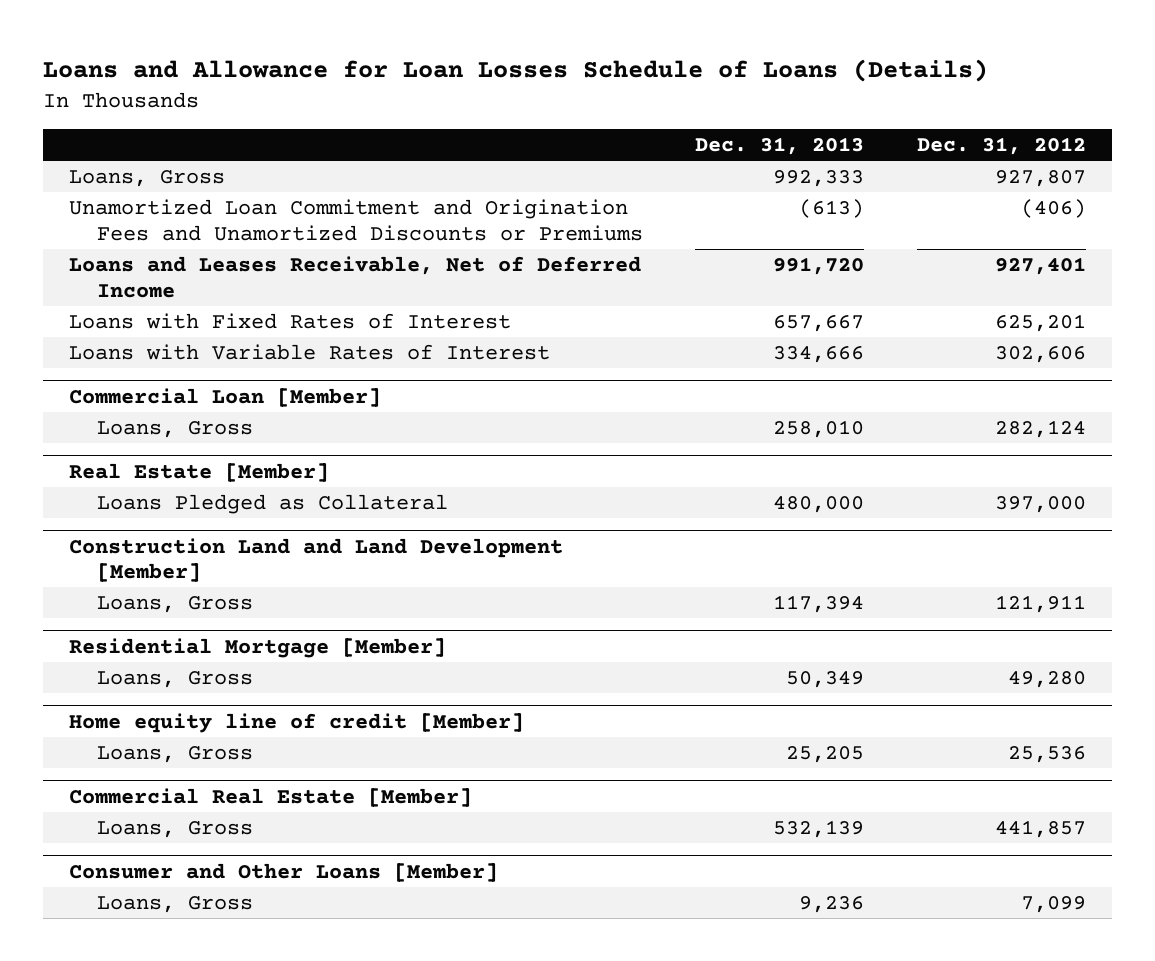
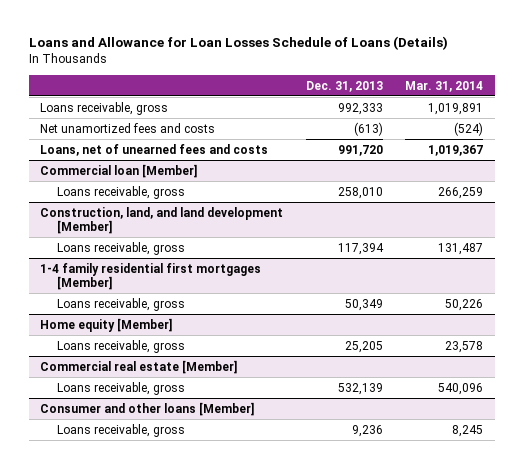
- | Dec. 31, 2013 | Dec. 31, 2012
+ | Dec. 31, 2013 | Mar. 31, 2014
- Loans, Gross | 992,333 | 927,807
- Unamortized Loan Commitment and Origination Fees and Unamortized Discounts or Premiums | (613) | (406)
- Loans and Leases Receivable, Net of Deferred Income | 991,720 | 927,401
- Loans with Fixed Rates of Interest | 657,667 | 625,201
- Loans with Variable Rates of Interest | 334,666 | 302,606
- Commercial Loan [Member]
- Loans, Gross | 258,010 | 282,124
- Real Estate [Member]
- Loans Pledged as Collateral | 480,000 | 397,000
- Construction Land and Land Development [Member]
- Loans, Gross | 117,394 | 121,911
- Residential Mortgage [Member]
- Loans, Gross | 50,349 | 49,280
- Home equity line of credit [Member]
- Loans, Gross | 25,205 | 25,536
- Commercial Real Estate [Member]
- Loans, Gross | 532,139 | 441,857
- Consumer and Other Loans [Member]
- Loans, Gross | 9,236 | 7,099
+ Loans receivable, gross | 992,333 | 1,019,891
+ Net unamortized fees and costs | (613) | (524)
+ Loans, net of unearned fees and costs | 991,720 | 1,019,367
+ Commercial loan [Member]
+ Loans receivable, gross | 258,010 | 266,259
+ Construction, land, and land development [Member]
+ Loans receivable, gross | 117,394 | 131,487
+ 1-4 family residential first mortgages [Member]
+ Loans receivable, gross | 50,349 | 50,226
+ Home equity [Member]
+ Loans receivable, gross | 25,205 | 23,578
+ Commercial real estate [Member]
+ Loans receivable, gross | 532,139 | 540,096
+ Consumer and other loans [Member]
+ Loans receivable, gross | 9,236 | 8,245

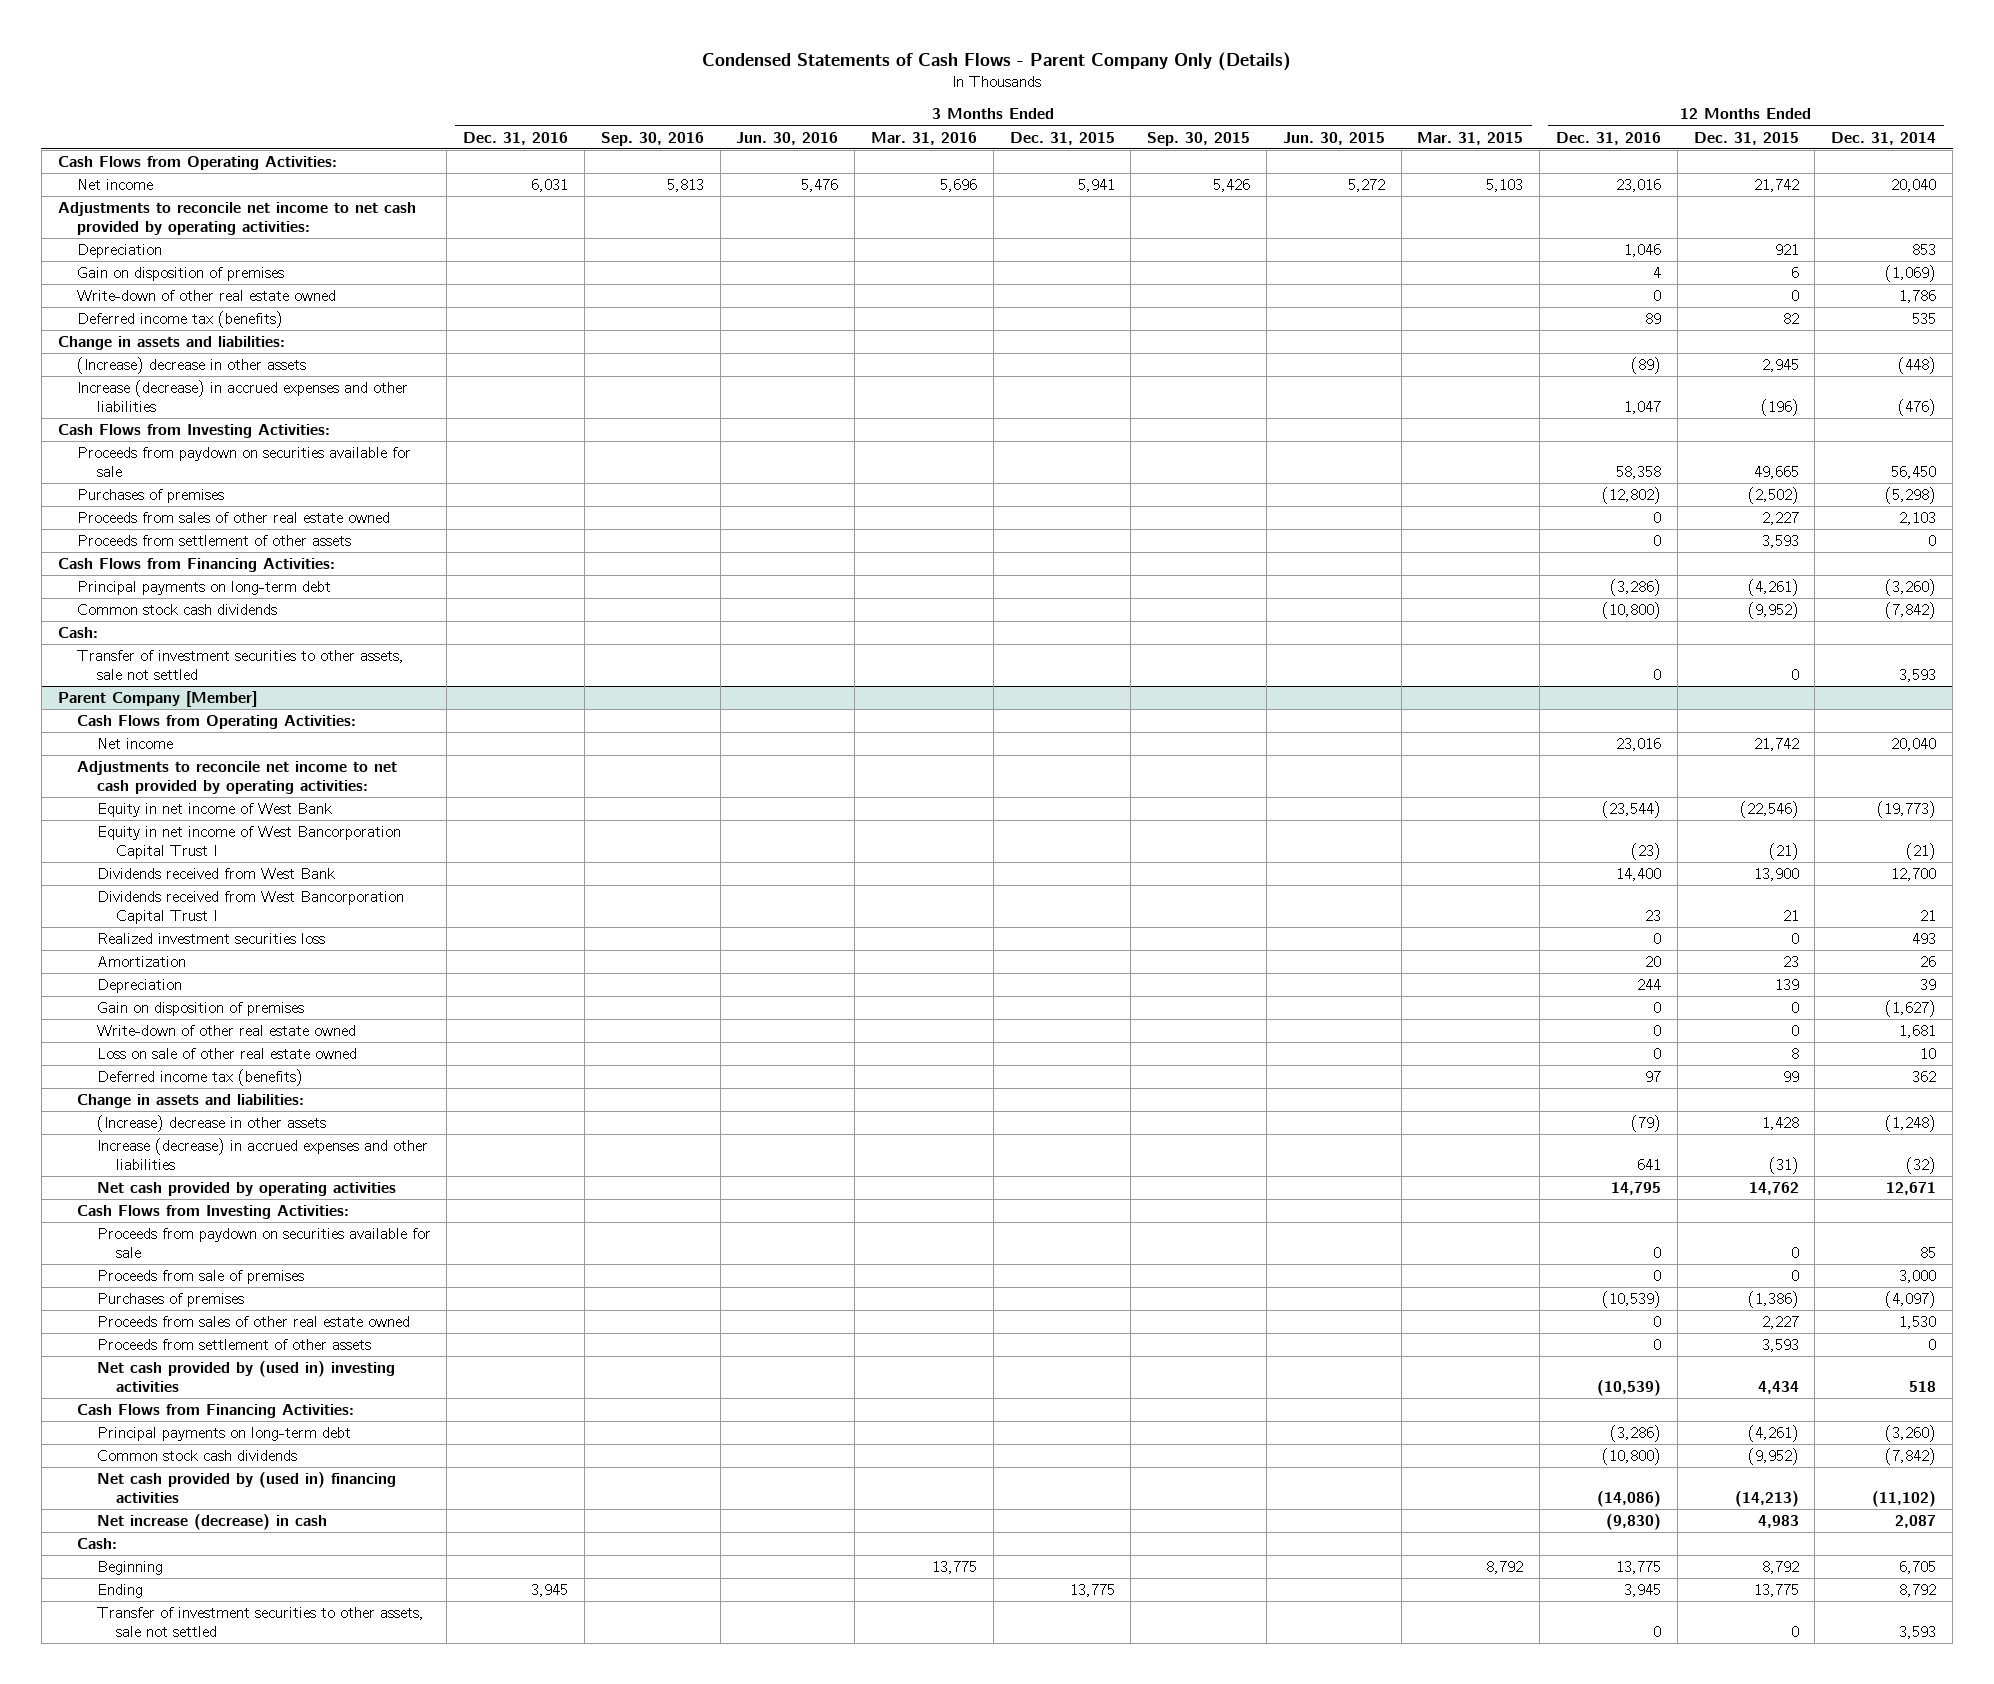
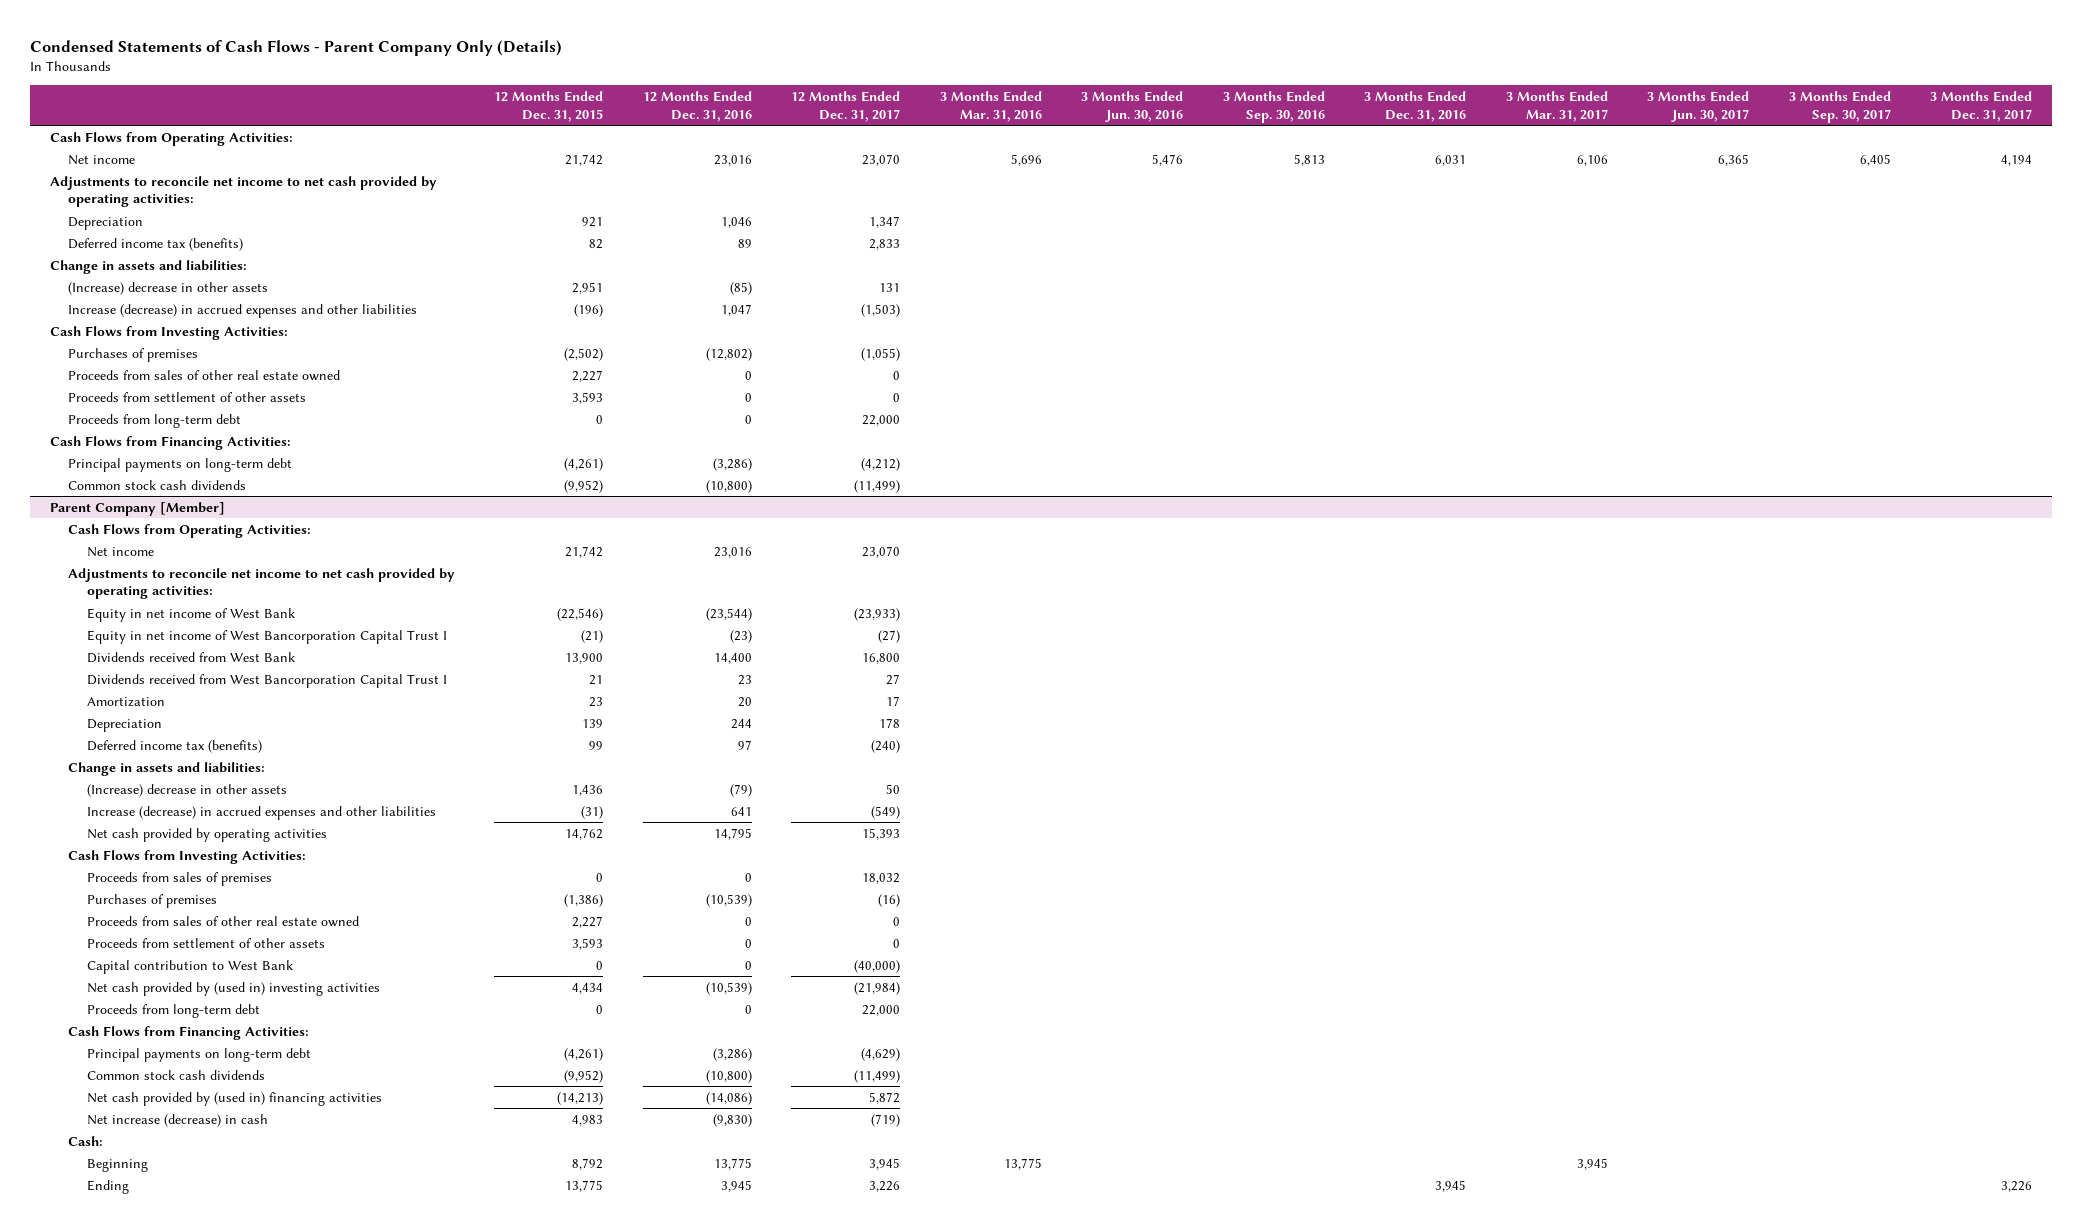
- | 3 Months Ended Dec. 31, 2016 | 3 Months Ended Sep. 30, 2016 | 3 Months Ended Jun. 30, 2016 | 3 Months Ended Mar. 31, 2016 | 3 Months Ended Dec. 31, 2015 | 3 Months Ended Sep. 30, 2015 | 3 Months Ended Jun. 30, 2015 | 3 Months Ended Mar. 31, 2015 | 12 Months Ended Dec. 31, 2016 | 12 Months Ended Dec. 31, 2015 | 12 Months Ended Dec. 31, 2014
+ | 12 Months Ended Dec. 31, 2015 | 12 Months Ended Dec. 31, 2016 | 12 Months Ended Dec. 31, 2017 | 3 Months Ended Mar. 31, 2016 | 3 Months Ended Jun. 30, 2016 | 3 Months Ended Sep. 30, 2016 | 3 Months Ended Dec. 31, 2016 | 3 Months Ended Mar. 31, 2017 | 3 Months Ended Jun. 30, 2017 | 3 Months Ended Sep. 30, 2017 | 3 Months Ended Dec. 31, 2017
- Gain on disposition of premises | | | | | | | | | 4 | 6 | (1,069)
- Write-down of other real estate owned | | | | | | | | | 0 | 0 | 1,786
- (Increase) decrease in other assets | | | | | | | | | (89) | 2,945 | (448)
+ (Increase) decrease in other assets | 2,951 | (85) | 131 | | | | | | | |
- Proceeds from paydown on securities available for sale | | | | | | | | | 58,358 | 49,665 | 56,450
+ Proceeds from long-term debt | 0 | 0 | 22,000 | | | | | | | |
- Cash:
- Transfer of investment securities to other assets, sale not settled | | | | | | | | | 0 | 0 | 3,593
@ Parent Company [Member]
- Realized investment securities loss | | | | | | | | | 0 | 0 | 493
- Gain on disposition of premises | | | | | | | | | 0 | 0 | (1,627)
- Write-down of other real estate owned | | | | | | | | | 0 | 0 | 1,681
- Loss on sale of other real estate owned | | | | | | | | | 0 | 8 | 10
- (Increase) decrease in other assets | | | | | | | | | (79) | 1,428 | (1,248)
+ (Increase) decrease in other assets | 1,436 | (79) | 50 | | | | | | | |
- Proceeds from paydown on securities available for sale | | | | | | | | | 0 | 0 | 85
- Proceeds from sale of premises | | | | | | | | | 0 | 0 | 3,000
+ Proceeds from sales of premises | 0 | 0 | 18,032 | | | | | | | |
+ Capital contribution to West Bank | 0 | 0 | (40,000) | | | | | | | |
+ Proceeds from long-term debt | 0 | 0 | 22,000 | | | | | | | |
- Transfer of investment securities to other assets, sale not settled | | | | | | | | | 0 | 0 | 3,593

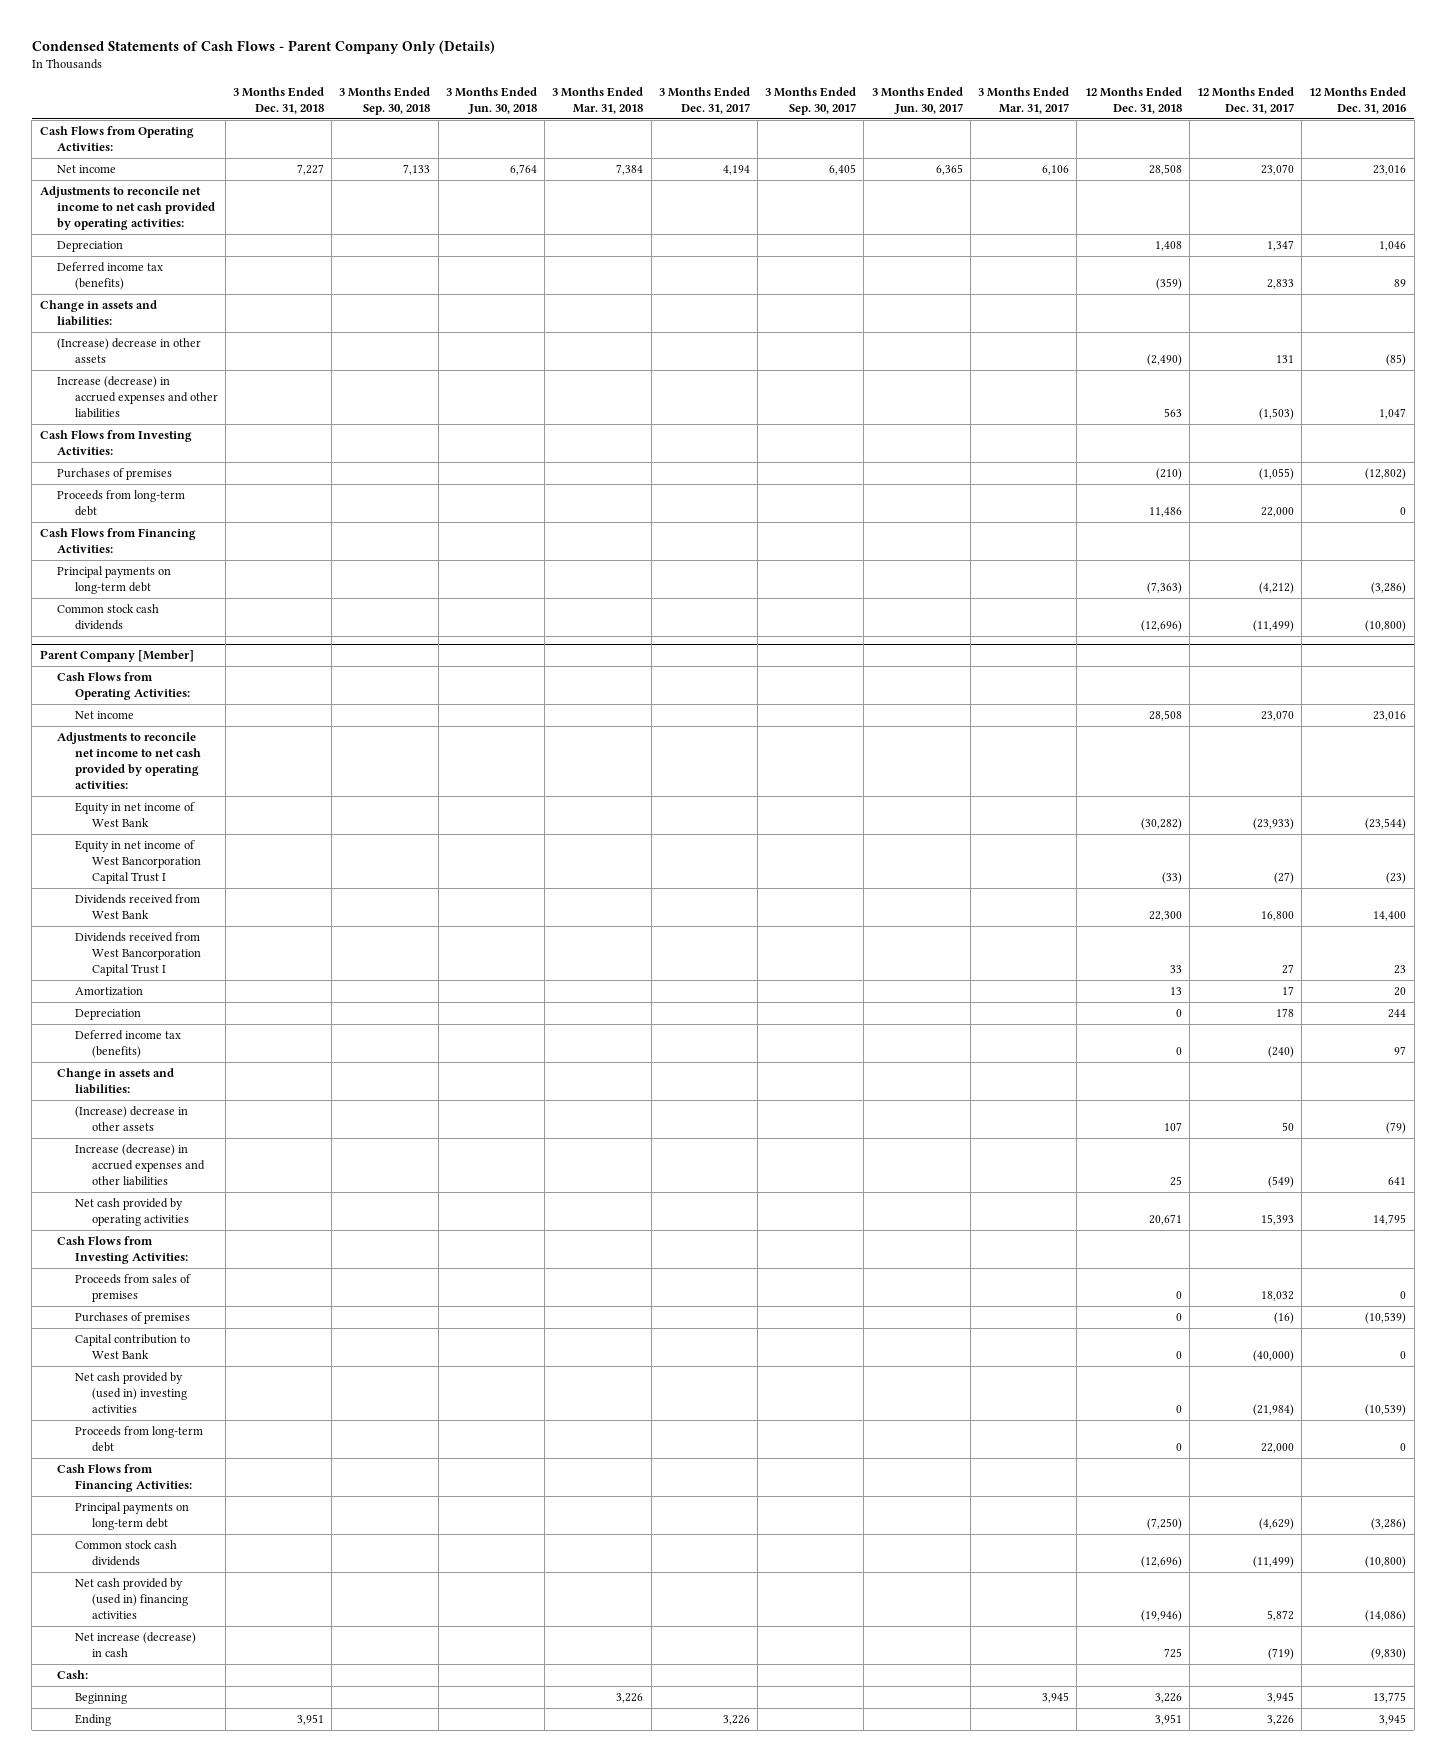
- | 12 Months Ended Dec. 31, 2015 | 12 Months Ended Dec. 31, 2016 | 12 Months Ended Dec. 31, 2017 | 3 Months Ended Mar. 31, 2016 | 3 Months Ended Jun. 30, 2016 | 3 Months Ended Sep. 30, 2016 | 3 Months Ended Dec. 31, 2016 | 3 Months Ended Mar. 31, 2017 | 3 Months Ended Jun. 30, 2017 | 3 Months Ended Sep. 30, 2017 | 3 Months Ended Dec. 31, 2017
+ | 3 Months Ended Dec. 31, 2018 | 3 Months Ended Sep. 30, 2018 | 3 Months Ended Jun. 30, 2018 | 3 Months Ended Mar. 31, 2018 | 3 Months Ended Dec. 31, 2017 | 3 Months Ended Sep. 30, 2017 | 3 Months Ended Jun. 30, 2017 | 3 Months Ended Mar. 31, 2017 | 12 Months Ended Dec. 31, 2018 | 12 Months Ended Dec. 31, 2017 | 12 Months Ended Dec. 31, 2016
- Proceeds from sales of other real estate owned | 2,227 | 0 | 0 | | | | | | | |
- Proceeds from settlement of other assets | 3,593 | 0 | 0 | | | | | | | |
@ Parent Company [Member]
- Proceeds from sales of other real estate owned | 2,227 | 0 | 0 | | | | | | | |
- Proceeds from settlement of other assets | 3,593 | 0 | 0 | | | | | | | |

